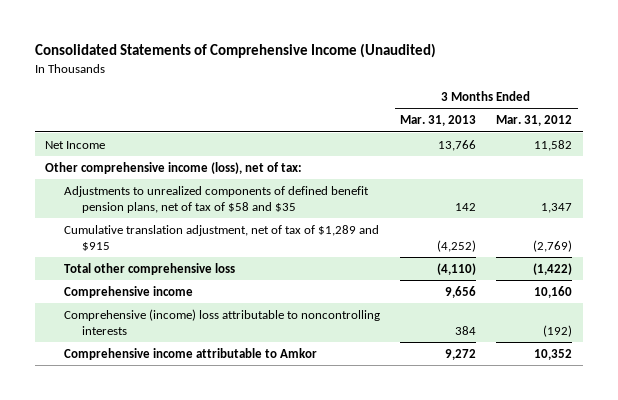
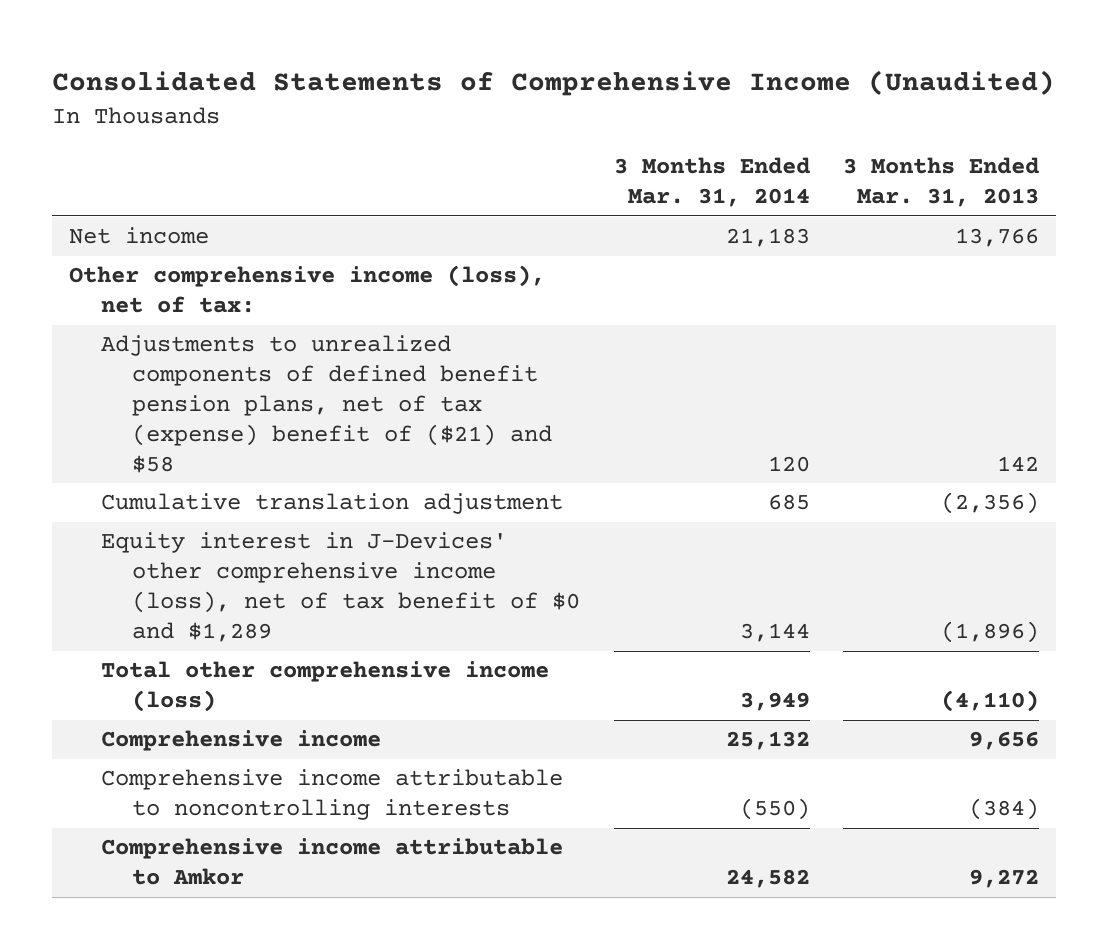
- | 3 Months Ended Mar. 31, 2013 | 3 Months Ended Mar. 31, 2012
+ | 3 Months Ended Mar. 31, 2014 | 3 Months Ended Mar. 31, 2013
- Net Income | 13,766 | 11,582
+ Net income | 21,183 | 13,766
- Adjustments to unrealized components of defined benefit pension plans, net of tax of $58 and $35 | 142 | 1,347
- Cumulative translation adjustment, net of tax of $1,289 and $915 | (4,252) | (2,769)
- Total other comprehensive loss | (4,110) | (1,422)
+ Adjustments to unrealized components of defined benefit pension plans, net of tax (expense) benefit of ($21) and $58 | 120 | 142
+ Cumulative translation adjustment | 685 | (2,356)
+ Equity interest in J-Devices' other comprehensive income (loss), net of tax benefit of $0 and $1,289 | 3,144 | (1,896)
+ Total other comprehensive income (loss) | 3,949 | (4,110)
- Comprehensive (income) loss attributable to noncontrolling interests | 384 | (192)
+ Comprehensive income attributable to noncontrolling interests | (550) | (384)

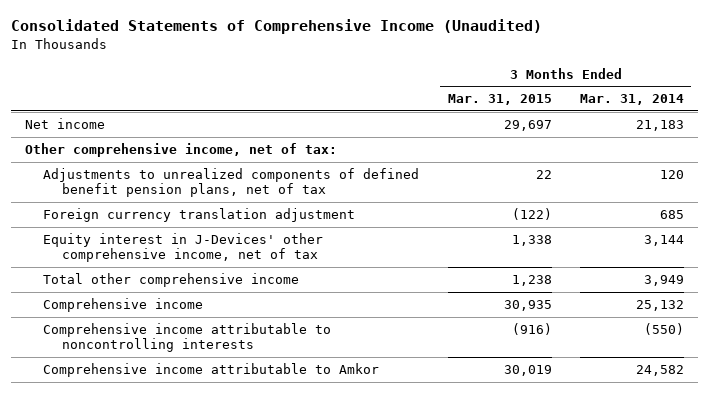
- | 3 Months Ended Mar. 31, 2014 | 3 Months Ended Mar. 31, 2013
+ | 3 Months Ended Mar. 31, 2015 | 3 Months Ended Mar. 31, 2014
- Other comprehensive income (loss), net of tax:
- Adjustments to unrealized components of defined benefit pension plans, net of tax (expense) benefit of ($21) and $58 | 120 | 142
- Cumulative translation adjustment | 685 | (2,356)
- Equity interest in J-Devices' other comprehensive income (loss), net of tax benefit of $0 and $1,289 | 3,144 | (1,896)
- Total other comprehensive income (loss) | 3,949 | (4,110)
+ Other comprehensive income, net of tax:
+ Adjustments to unrealized components of defined benefit pension plans, net of tax | 22 | 120
+ Foreign currency translation adjustment | (122) | 685
+ Equity interest in J-Devices' other comprehensive income, net of tax | 1,338 | 3,144
+ Total other comprehensive income | 1,238 | 3,949

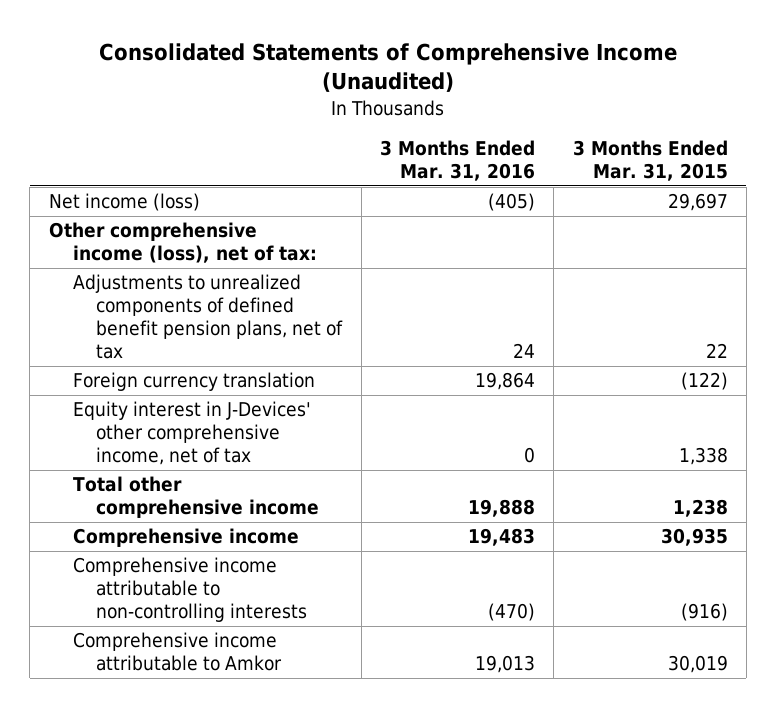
- | 3 Months Ended Mar. 31, 2015 | 3 Months Ended Mar. 31, 2014
+ | 3 Months Ended Mar. 31, 2016 | 3 Months Ended Mar. 31, 2015
- Net income | 29,697 | 21,183
- Other comprehensive income, net of tax:
+ Net income (loss) | (405) | 29,697
+ Other comprehensive income (loss), net of tax:
- Foreign currency translation adjustment | (122) | 685
+ Foreign currency translation | 19,864 | (122)
- Comprehensive income attributable to noncontrolling interests | (916) | (550)
+ Comprehensive income attributable to non-controlling interests | (470) | (916)

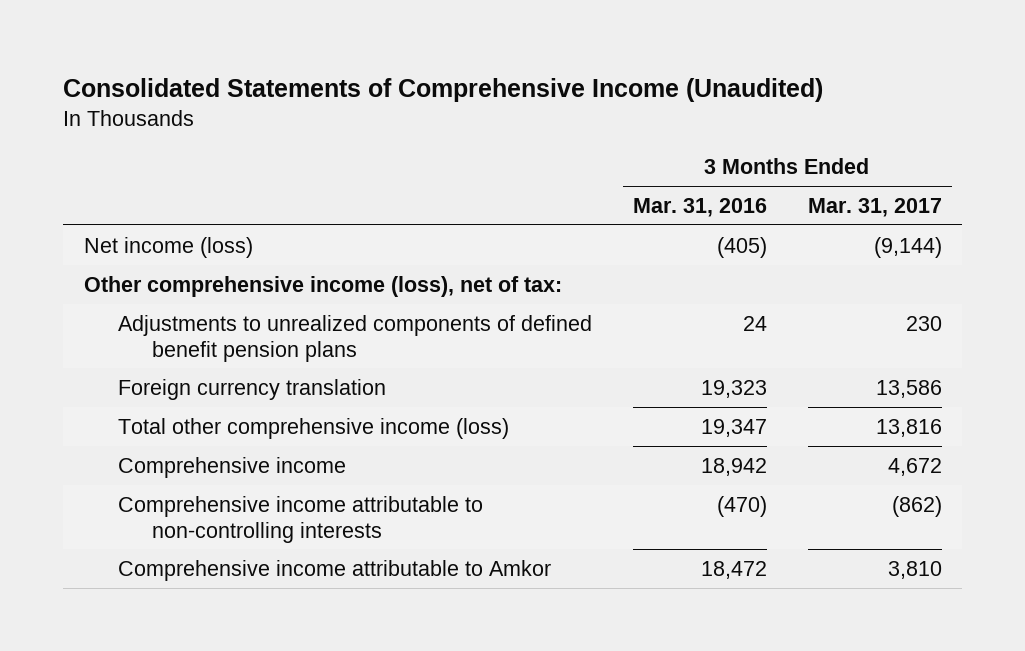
- | 3 Months Ended Mar. 31, 2016 | 3 Months Ended Mar. 31, 2015
+ | 3 Months Ended Mar. 31, 2016 | 3 Months Ended Mar. 31, 2017
- Adjustments to unrealized components of defined benefit pension plans, net of tax | 24 | 22
- Foreign currency translation | 19,864 | (122)
- Equity interest in J-Devices' other comprehensive income, net of tax | 0 | 1,338
- Total other comprehensive income | 19,888 | 1,238
- Comprehensive income | 19,483 | 30,935
+ Adjustments to unrealized components of defined benefit pension plans | 24 | 230
+ Foreign currency translation | 19,323 | 13,586
+ Total other comprehensive income (loss) | 19,347 | 13,816
+ Comprehensive income | 18,942 | 4,672
- Comprehensive income attributable to Amkor | 19,013 | 30,019
+ Comprehensive income attributable to Amkor | 18,472 | 3,810

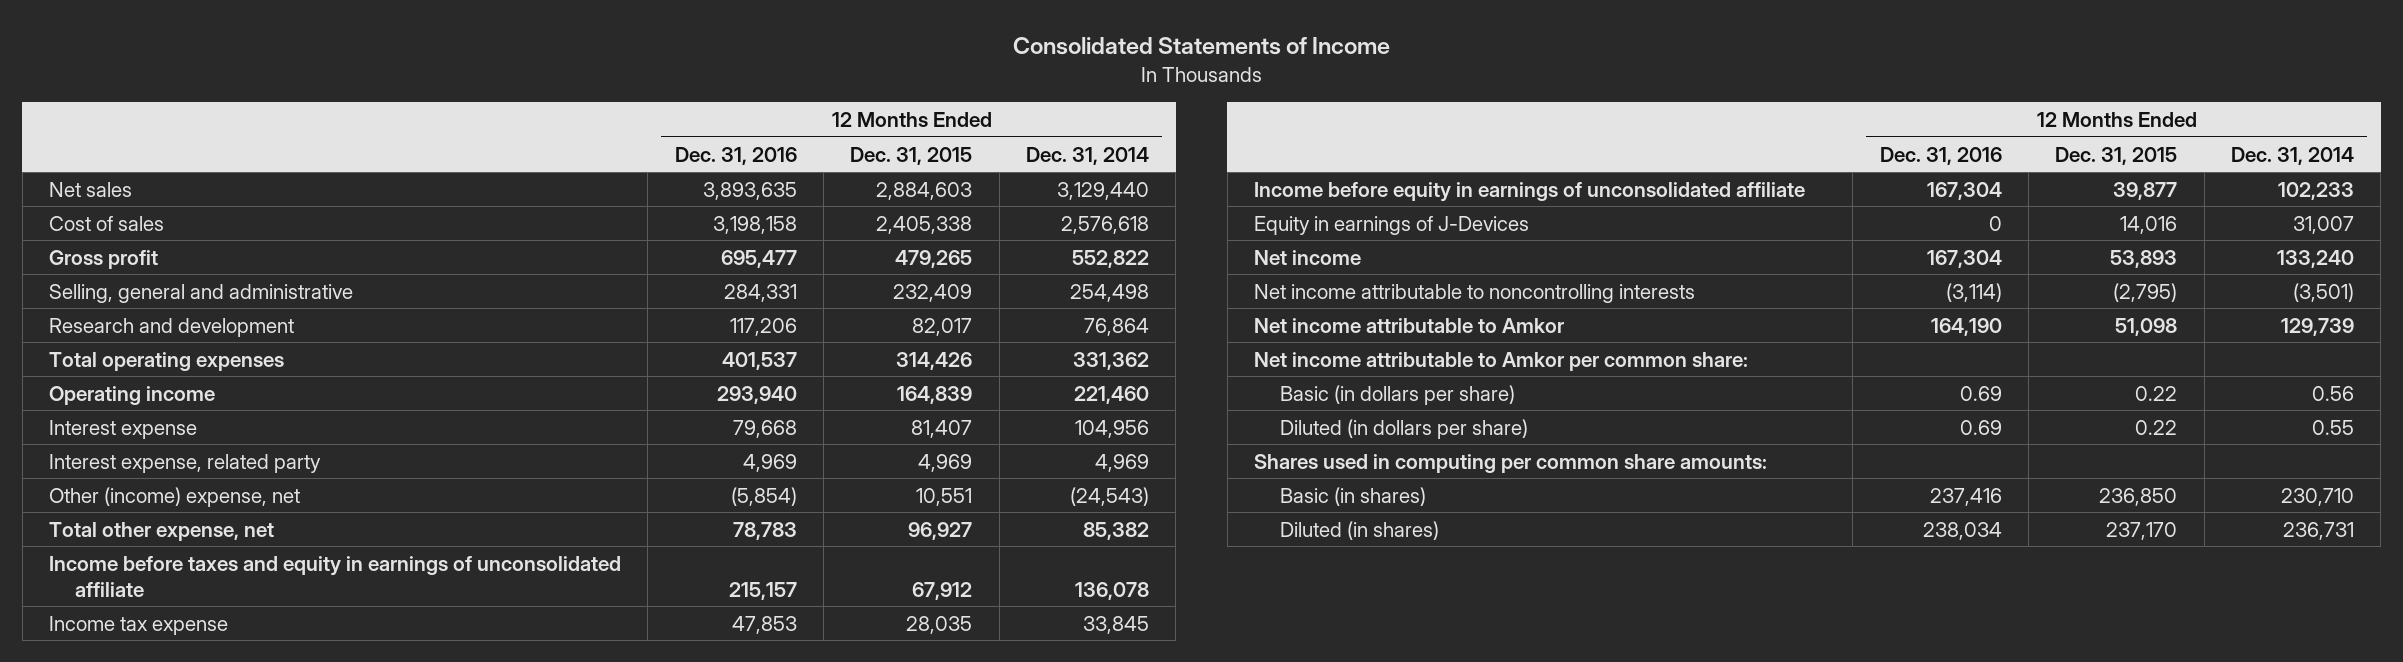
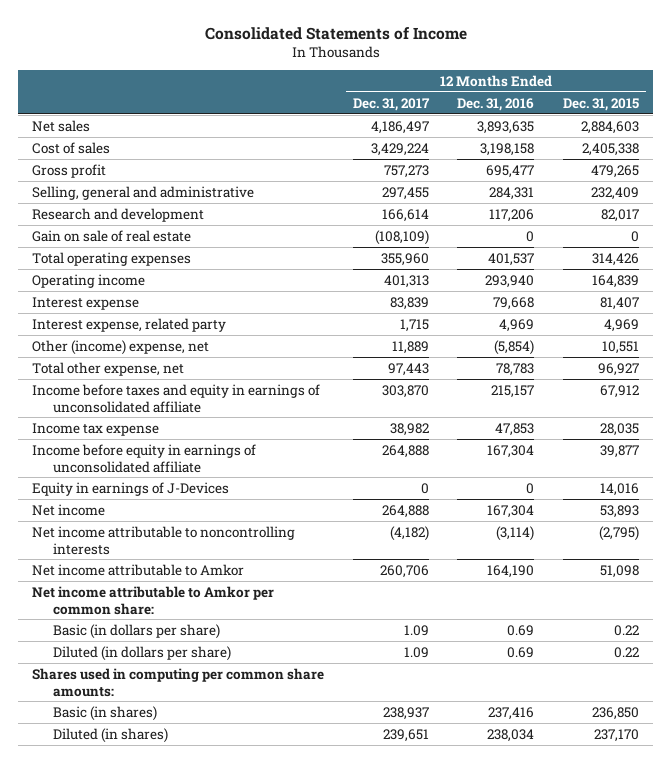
- | 12 Months Ended Dec. 31, 2016 | 12 Months Ended Dec. 31, 2015 | 12 Months Ended Dec. 31, 2014
+ | 12 Months Ended Dec. 31, 2017 | 12 Months Ended Dec. 31, 2016 | 12 Months Ended Dec. 31, 2015
+ Gain on sale of real estate | (108,109) | 0 | 0

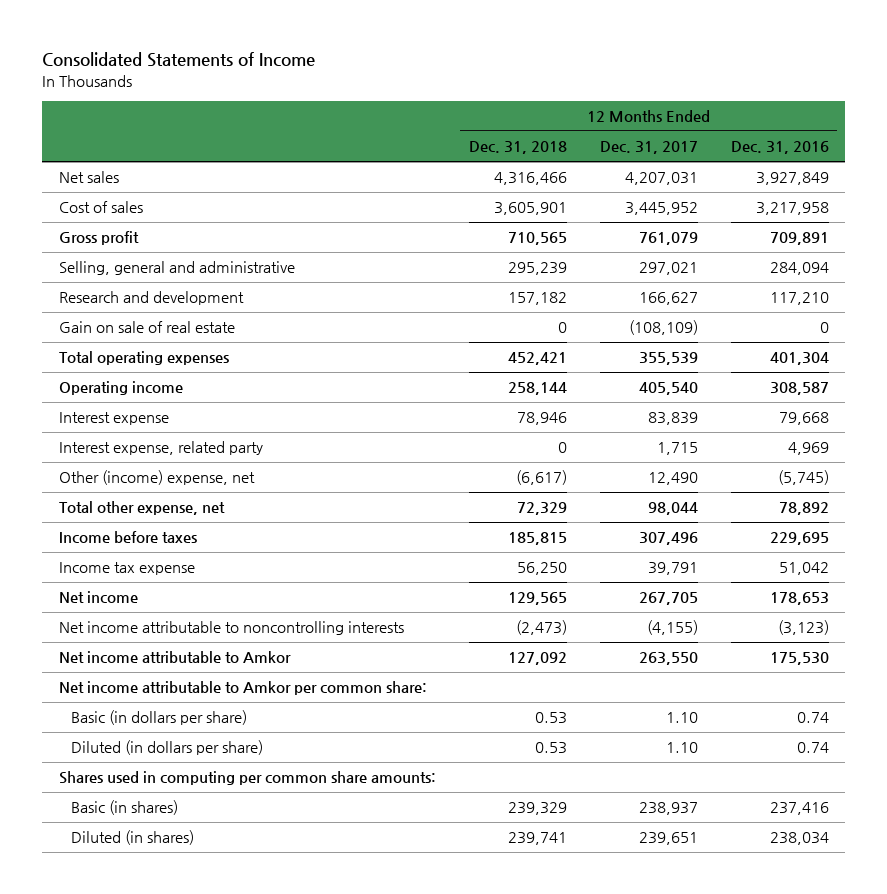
- | 12 Months Ended Dec. 31, 2017 | 12 Months Ended Dec. 31, 2016 | 12 Months Ended Dec. 31, 2015
+ | 12 Months Ended Dec. 31, 2018 | 12 Months Ended Dec. 31, 2017 | 12 Months Ended Dec. 31, 2016
- Net sales | 4,186,497 | 3,893,635 | 2,884,603
- Cost of sales | 3,429,224 | 3,198,158 | 2,405,338
- Gross profit | 757,273 | 695,477 | 479,265
- Selling, general and administrative | 297,455 | 284,331 | 232,409
- Research and development | 166,614 | 117,206 | 82,017
+ Net sales | 4,316,466 | 4,207,031 | 3,927,849
+ Cost of sales | 3,605,901 | 3,445,952 | 3,217,958
+ Gross profit | 710,565 | 761,079 | 709,891
+ Selling, general and administrative | 295,239 | 297,021 | 284,094
+ Research and development | 157,182 | 166,627 | 117,210
- Total operating expenses | 355,960 | 401,537 | 314,426
- Operating income | 401,313 | 293,940 | 164,839
+ Total operating expenses | 452,421 | 355,539 | 401,304
+ Operating income | 258,144 | 405,540 | 308,587
- Other (income) expense, net | 11,889 | (5,854) | 10,551
- Total other expense, net | 97,443 | 78,783 | 96,927
- Income before taxes and equity in earnings of unconsolidated affiliate | 303,870 | 215,157 | 67,912
- Income tax expense | 38,982 | 47,853 | 28,035
- Income before equity in earnings of unconsolidated affiliate | 264,888 | 167,304 | 39,877
- Equity in earnings of J-Devices | 0 | 0 | 14,016
- Net income | 264,888 | 167,304 | 53,893
- Net income attributable to noncontrolling interests | (4,182) | (3,114) | (2,795)
- Net income attributable to Amkor | 260,706 | 164,190 | 51,098
+ Other (income) expense, net | (6,617) | 12,490 | (5,745)
+ Total other expense, net | 72,329 | 98,044 | 78,892
+ Income before taxes | 185,815 | 307,496 | 229,695
+ Income tax expense | 56,250 | 39,791 | 51,042
+ Net income | 129,565 | 267,705 | 178,653
+ Net income attributable to noncontrolling interests | (2,473) | (4,155) | (3,123)
+ Net income attributable to Amkor | 127,092 | 263,550 | 175,530
- Basic (in dollars per share) | 1.09 | 0.69 | 0.22
- Diluted (in dollars per share) | 1.09 | 0.69 | 0.22
+ Basic (in dollars per share) | 0.53 | 1.10 | 0.74
+ Diluted (in dollars per share) | 0.53 | 1.10 | 0.74

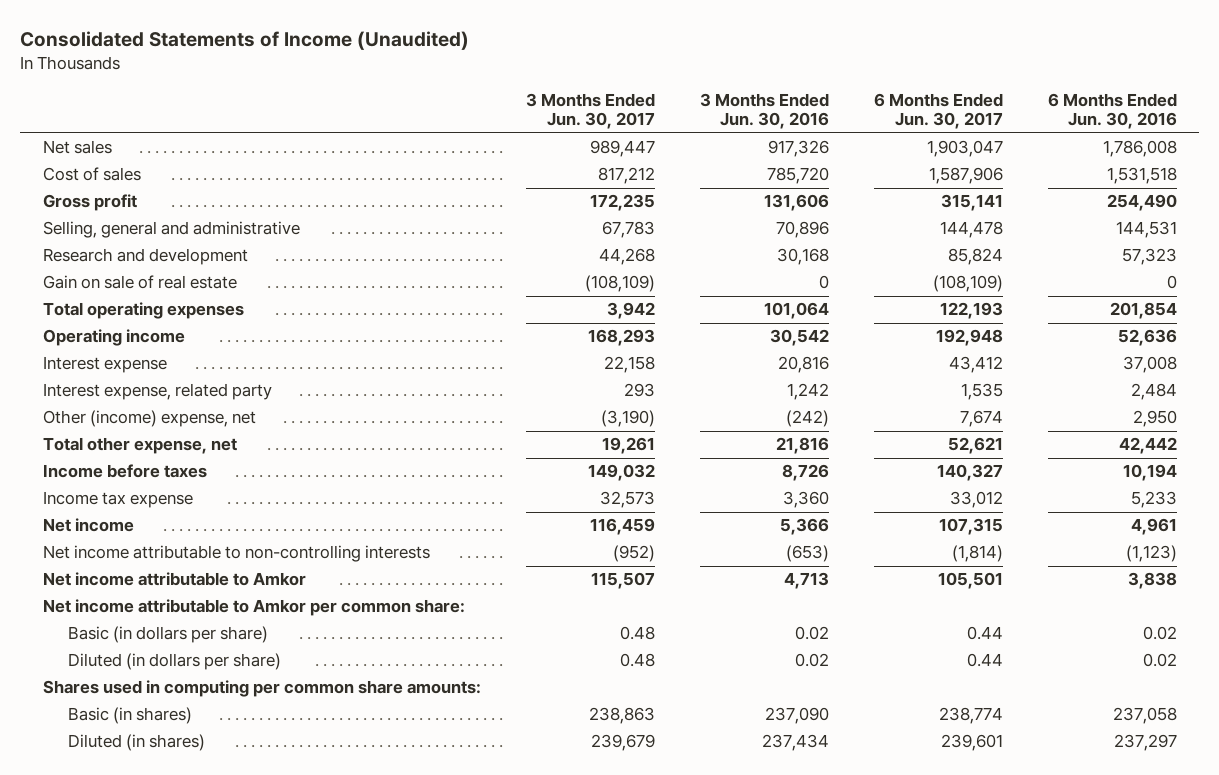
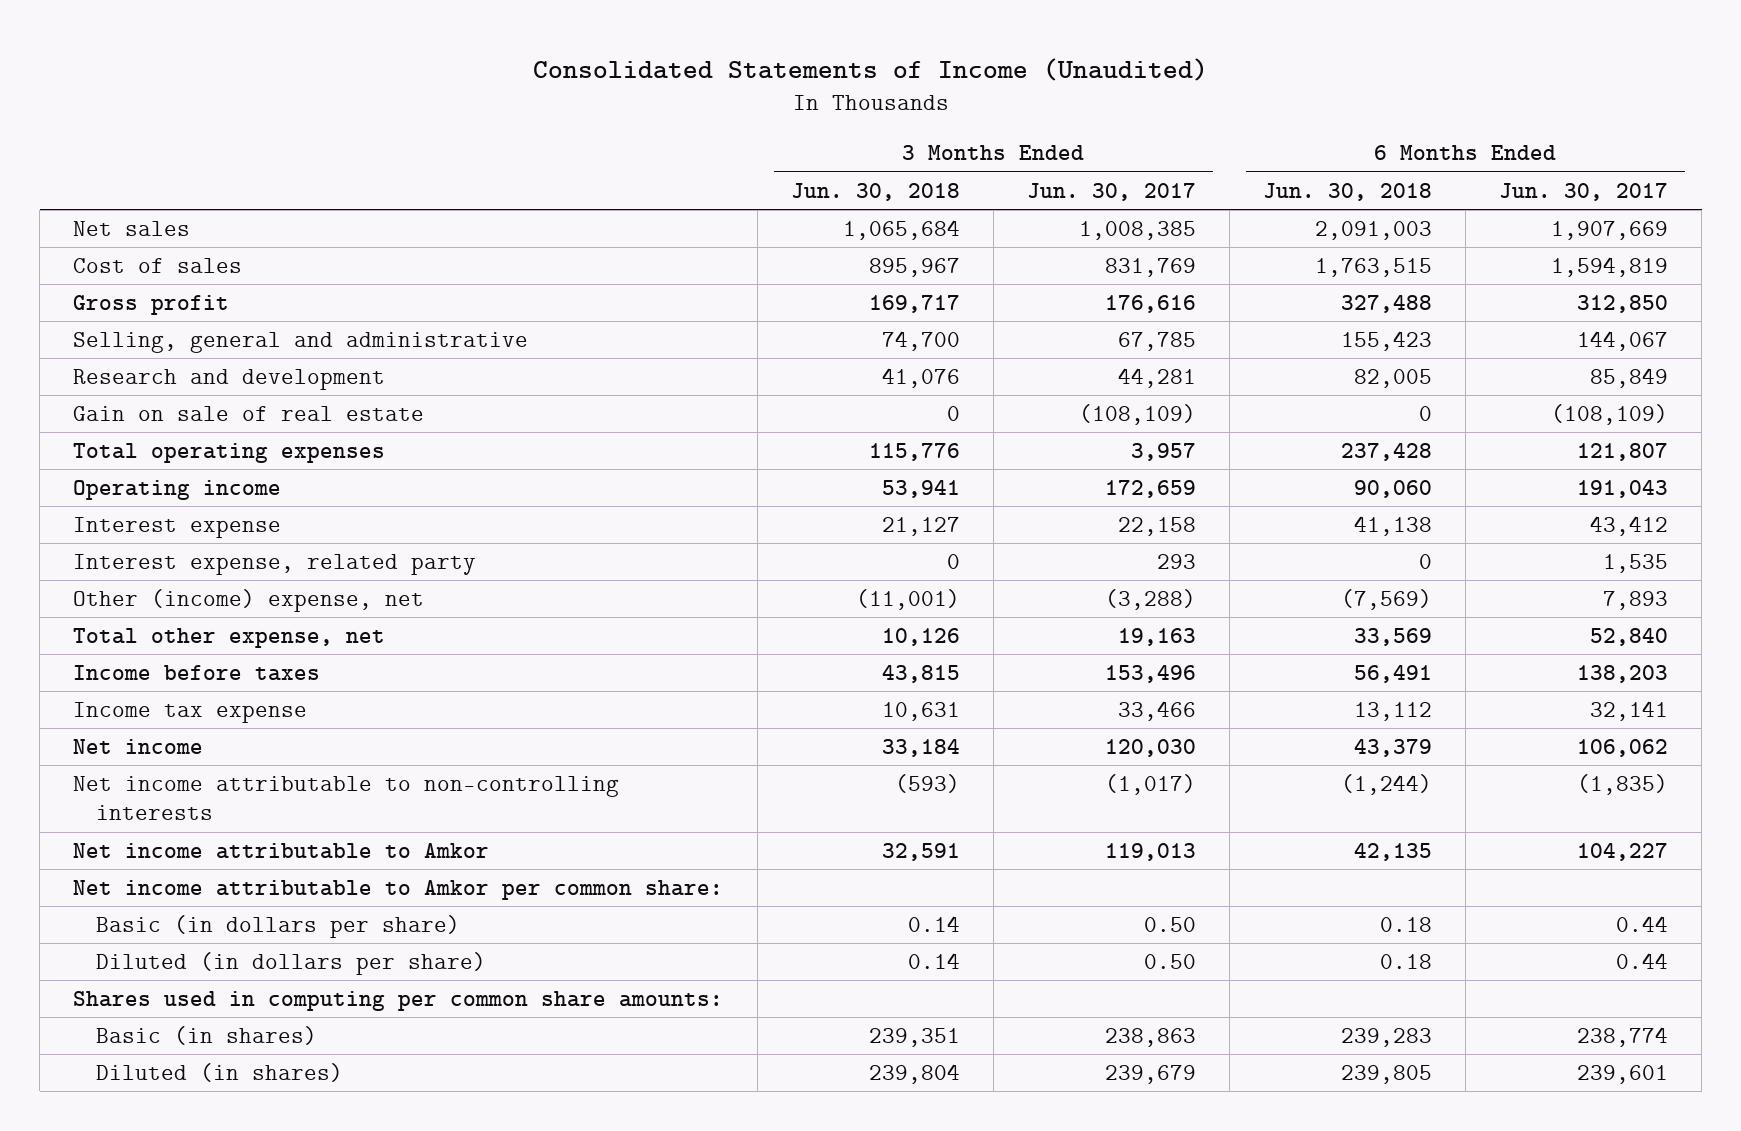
- | 3 Months Ended Jun. 30, 2017 | 3 Months Ended Jun. 30, 2016 | 6 Months Ended Jun. 30, 2017 | 6 Months Ended Jun. 30, 2016
+ | 3 Months Ended Jun. 30, 2018 | 3 Months Ended Jun. 30, 2017 | 6 Months Ended Jun. 30, 2018 | 6 Months Ended Jun. 30, 2017
- Net sales | 989,447 | 917,326 | 1,903,047 | 1,786,008
- Cost of sales | 817,212 | 785,720 | 1,587,906 | 1,531,518
- Gross profit | 172,235 | 131,606 | 315,141 | 254,490
- Selling, general and administrative | 67,783 | 70,896 | 144,478 | 144,531
- Research and development | 44,268 | 30,168 | 85,824 | 57,323
+ Net sales | 1,065,684 | 1,008,385 | 2,091,003 | 1,907,669
+ Cost of sales | 895,967 | 831,769 | 1,763,515 | 1,594,819
+ Gross profit | 169,717 | 176,616 | 327,488 | 312,850
+ Selling, general and administrative | 74,700 | 67,785 | 155,423 | 144,067
+ Research and development | 41,076 | 44,281 | 82,005 | 85,849
- Total operating expenses | 3,942 | 101,064 | 122,193 | 201,854
- Operating income | 168,293 | 30,542 | 192,948 | 52,636
+ Total operating expenses | 115,776 | 3,957 | 237,428 | 121,807
+ Operating income | 53,941 | 172,659 | 90,060 | 191,043
- Other (income) expense, net | (3,190) | (242) | 7,674 | 2,950
- Total other expense, net | 19,261 | 21,816 | 52,621 | 42,442
- Income before taxes | 149,032 | 8,726 | 140,327 | 10,194
- Income tax expense | 32,573 | 3,360 | 33,012 | 5,233
- Net income | 116,459 | 5,366 | 107,315 | 4,961
- Net income attributable to non-controlling interests | (952) | (653) | (1,814) | (1,123)
- Net income attributable to Amkor | 115,507 | 4,713 | 105,501 | 3,838
+ Other (income) expense, net | (11,001) | (3,288) | (7,569) | 7,893
+ Total other expense, net | 10,126 | 19,163 | 33,569 | 52,840
+ Income before taxes | 43,815 | 153,496 | 56,491 | 138,203
+ Income tax expense | 10,631 | 33,466 | 13,112 | 32,141
+ Net income | 33,184 | 120,030 | 43,379 | 106,062
+ Net income attributable to non-controlling interests | (593) | (1,017) | (1,244) | (1,835)
+ Net income attributable to Amkor | 32,591 | 119,013 | 42,135 | 104,227
- Basic (in dollars per share) | 0.48 | 0.02 | 0.44 | 0.02
- Diluted (in dollars per share) | 0.48 | 0.02 | 0.44 | 0.02
+ Basic (in dollars per share) | 0.14 | 0.50 | 0.18 | 0.44
+ Diluted (in dollars per share) | 0.14 | 0.50 | 0.18 | 0.44

